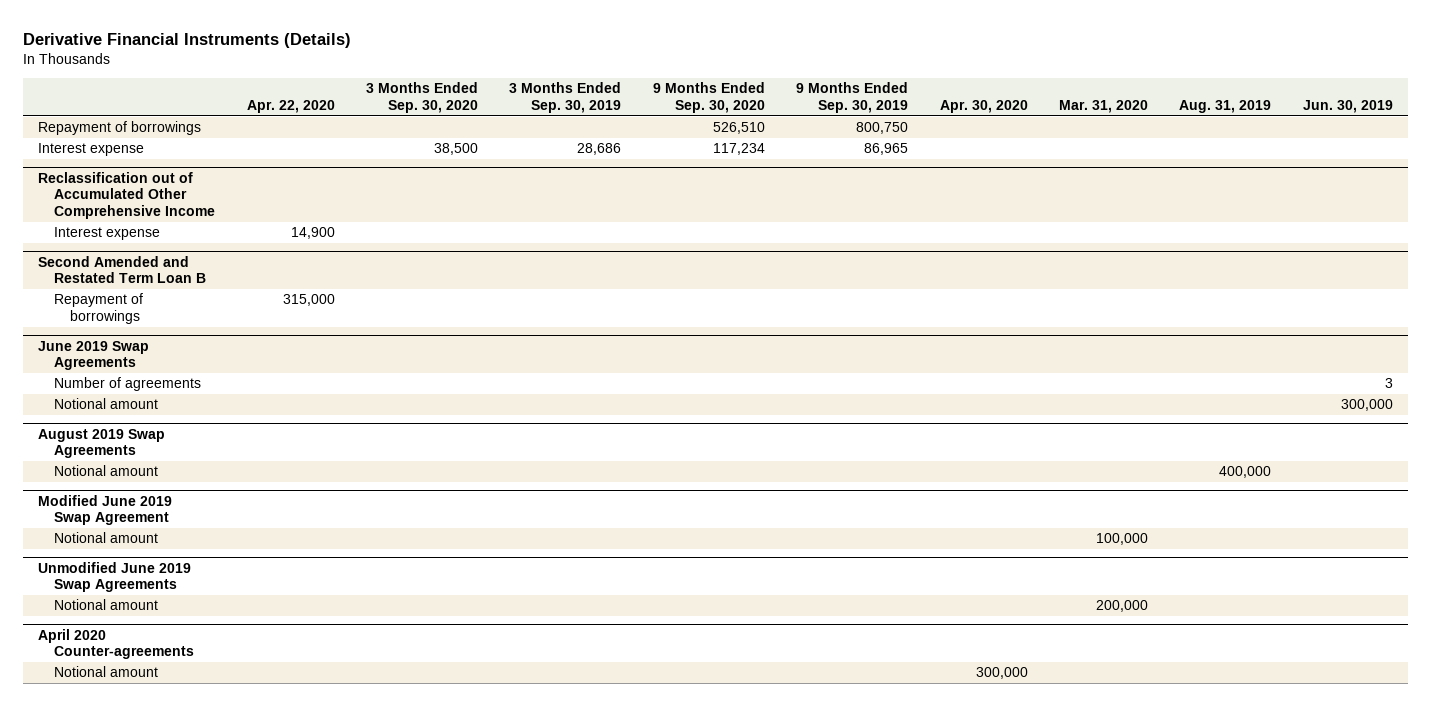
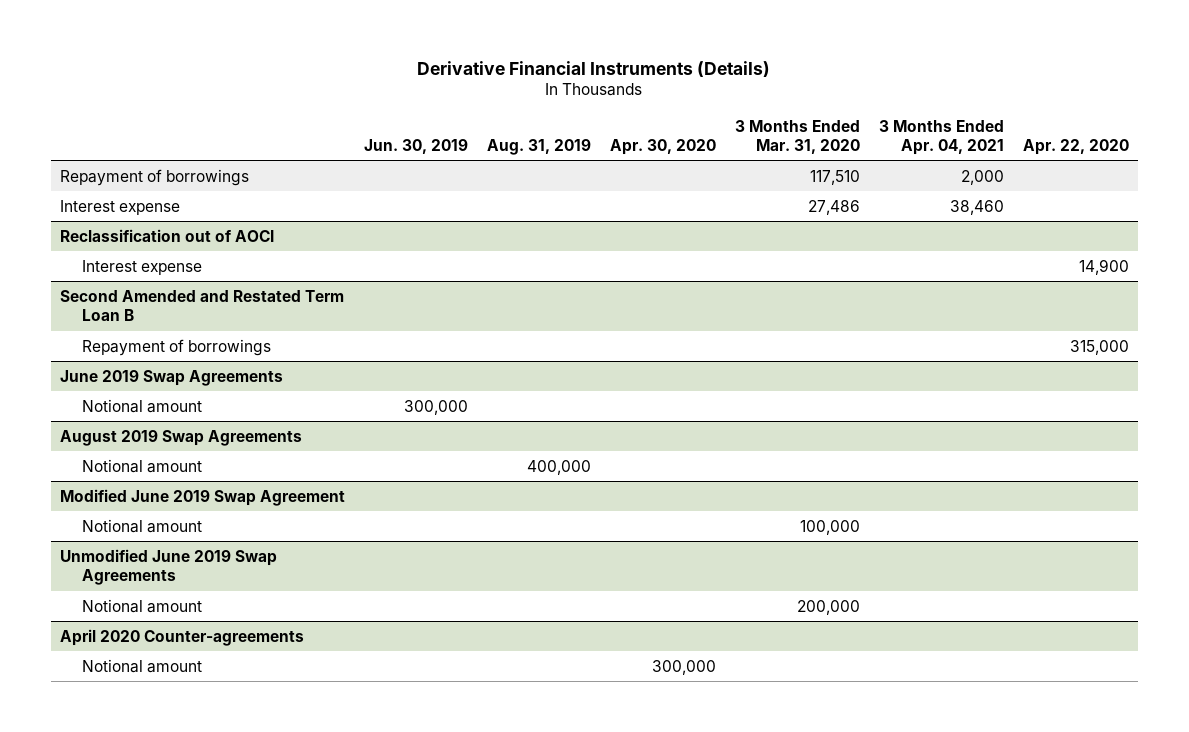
- | Apr. 22, 2020 | 3 Months Ended Sep. 30, 2020 | 3 Months Ended Sep. 30, 2019 | 9 Months Ended Sep. 30, 2020 | 9 Months Ended Sep. 30, 2019 | Apr. 30, 2020 | Mar. 31, 2020 | Aug. 31, 2019 | Jun. 30, 2019
+ | Jun. 30, 2019 | Aug. 31, 2019 | Apr. 30, 2020 | 3 Months Ended Mar. 31, 2020 | 3 Months Ended Apr. 04, 2021 | Apr. 22, 2020
- Reclassification out of Accumulated Other Comprehensive Income
+ Reclassification out of AOCI
@ June 2019 Swap Agreements
- Number of agreements | | | | | | | | | 3

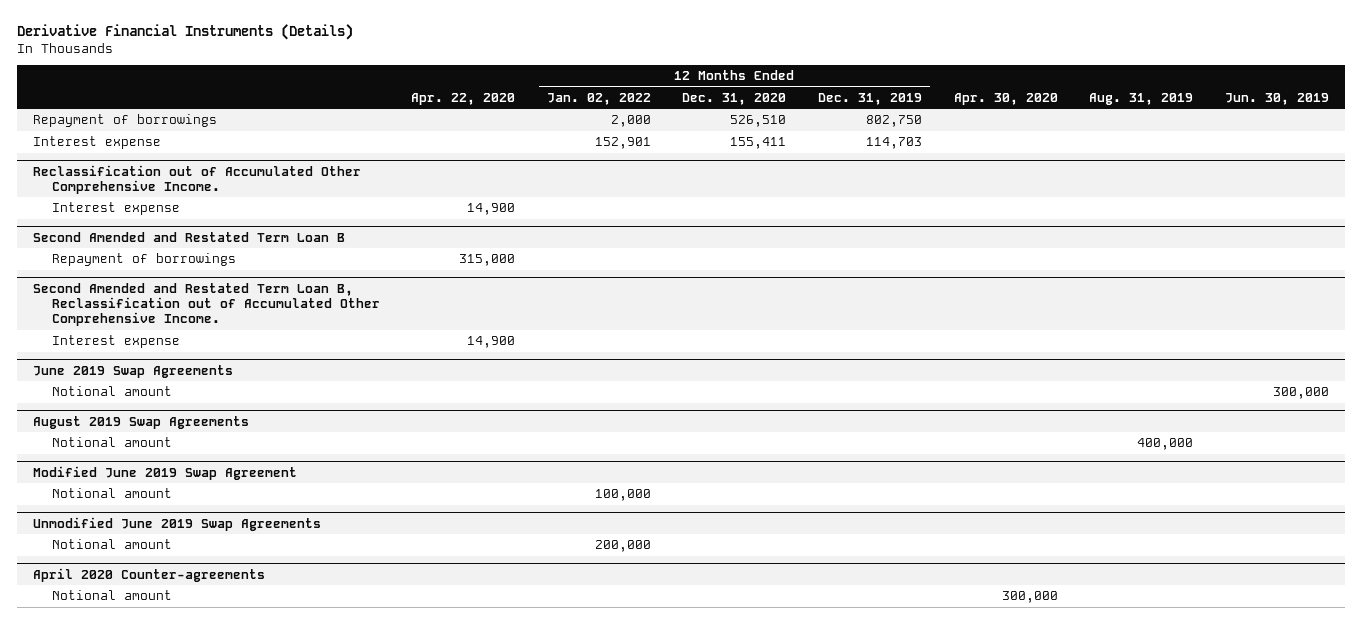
- | Jun. 30, 2019 | Aug. 31, 2019 | Apr. 30, 2020 | 3 Months Ended Mar. 31, 2020 | 3 Months Ended Apr. 04, 2021 | Apr. 22, 2020
+ | Apr. 22, 2020 | 12 Months Ended Jan. 02, 2022 | 12 Months Ended Dec. 31, 2020 | 12 Months Ended Dec. 31, 2019 | Apr. 30, 2020 | Aug. 31, 2019 | Jun. 30, 2019
- Reclassification out of AOCI
+ Reclassification out of Accumulated Other Comprehensive Income.
+ Second Amended and Restated Term Loan B, Reclassification out of Accumulated Other Comprehensive Income.
+ Interest expense | 14,900 | | | | | |

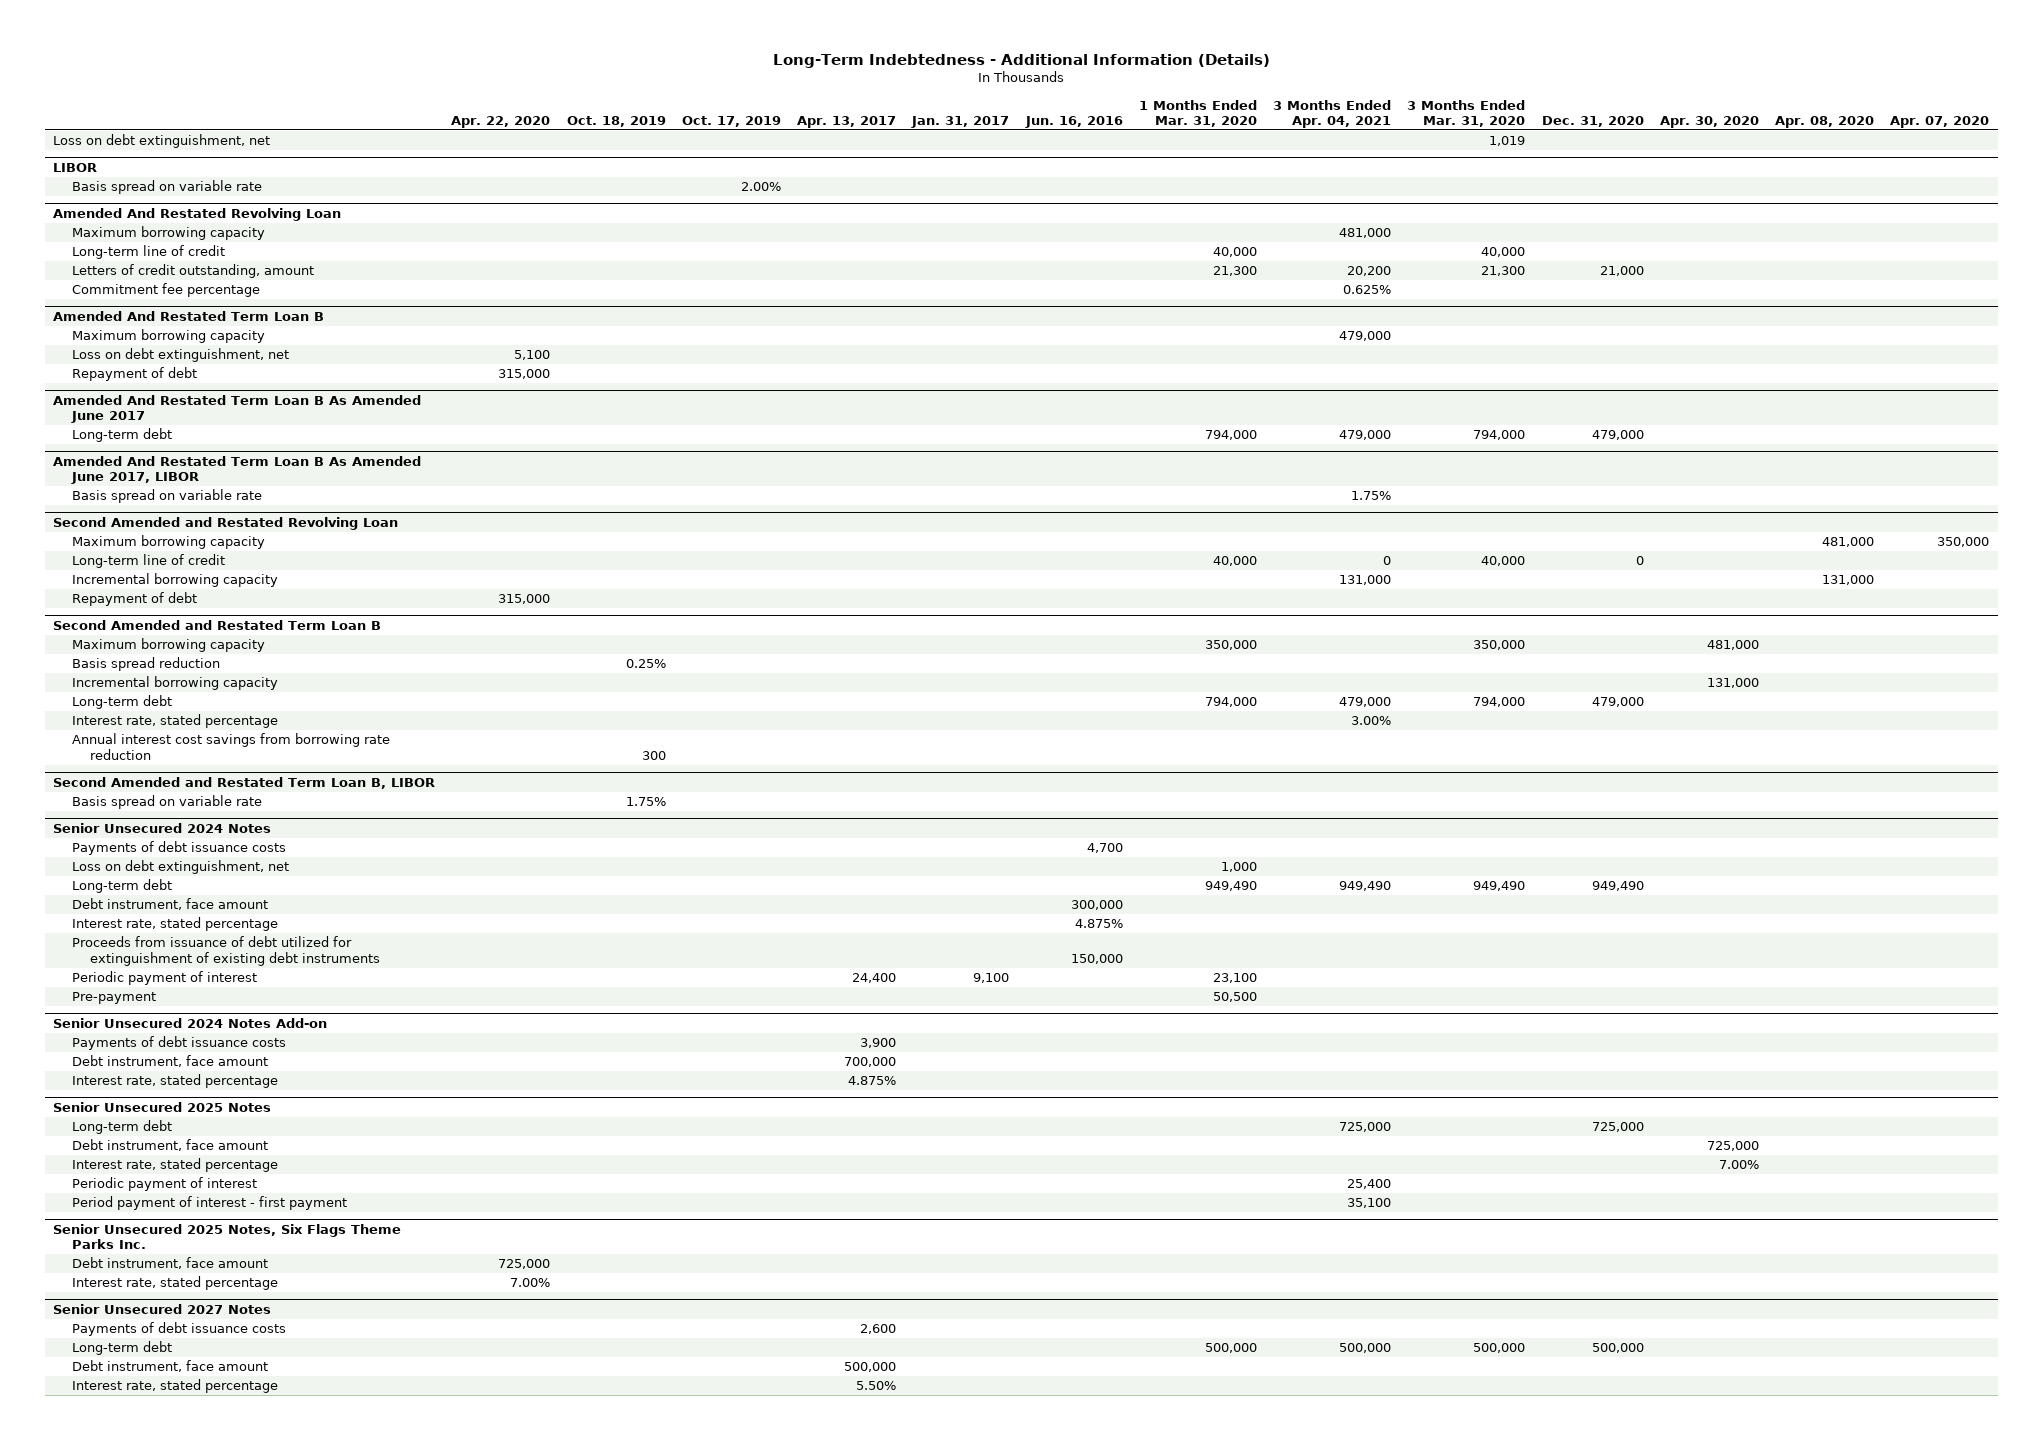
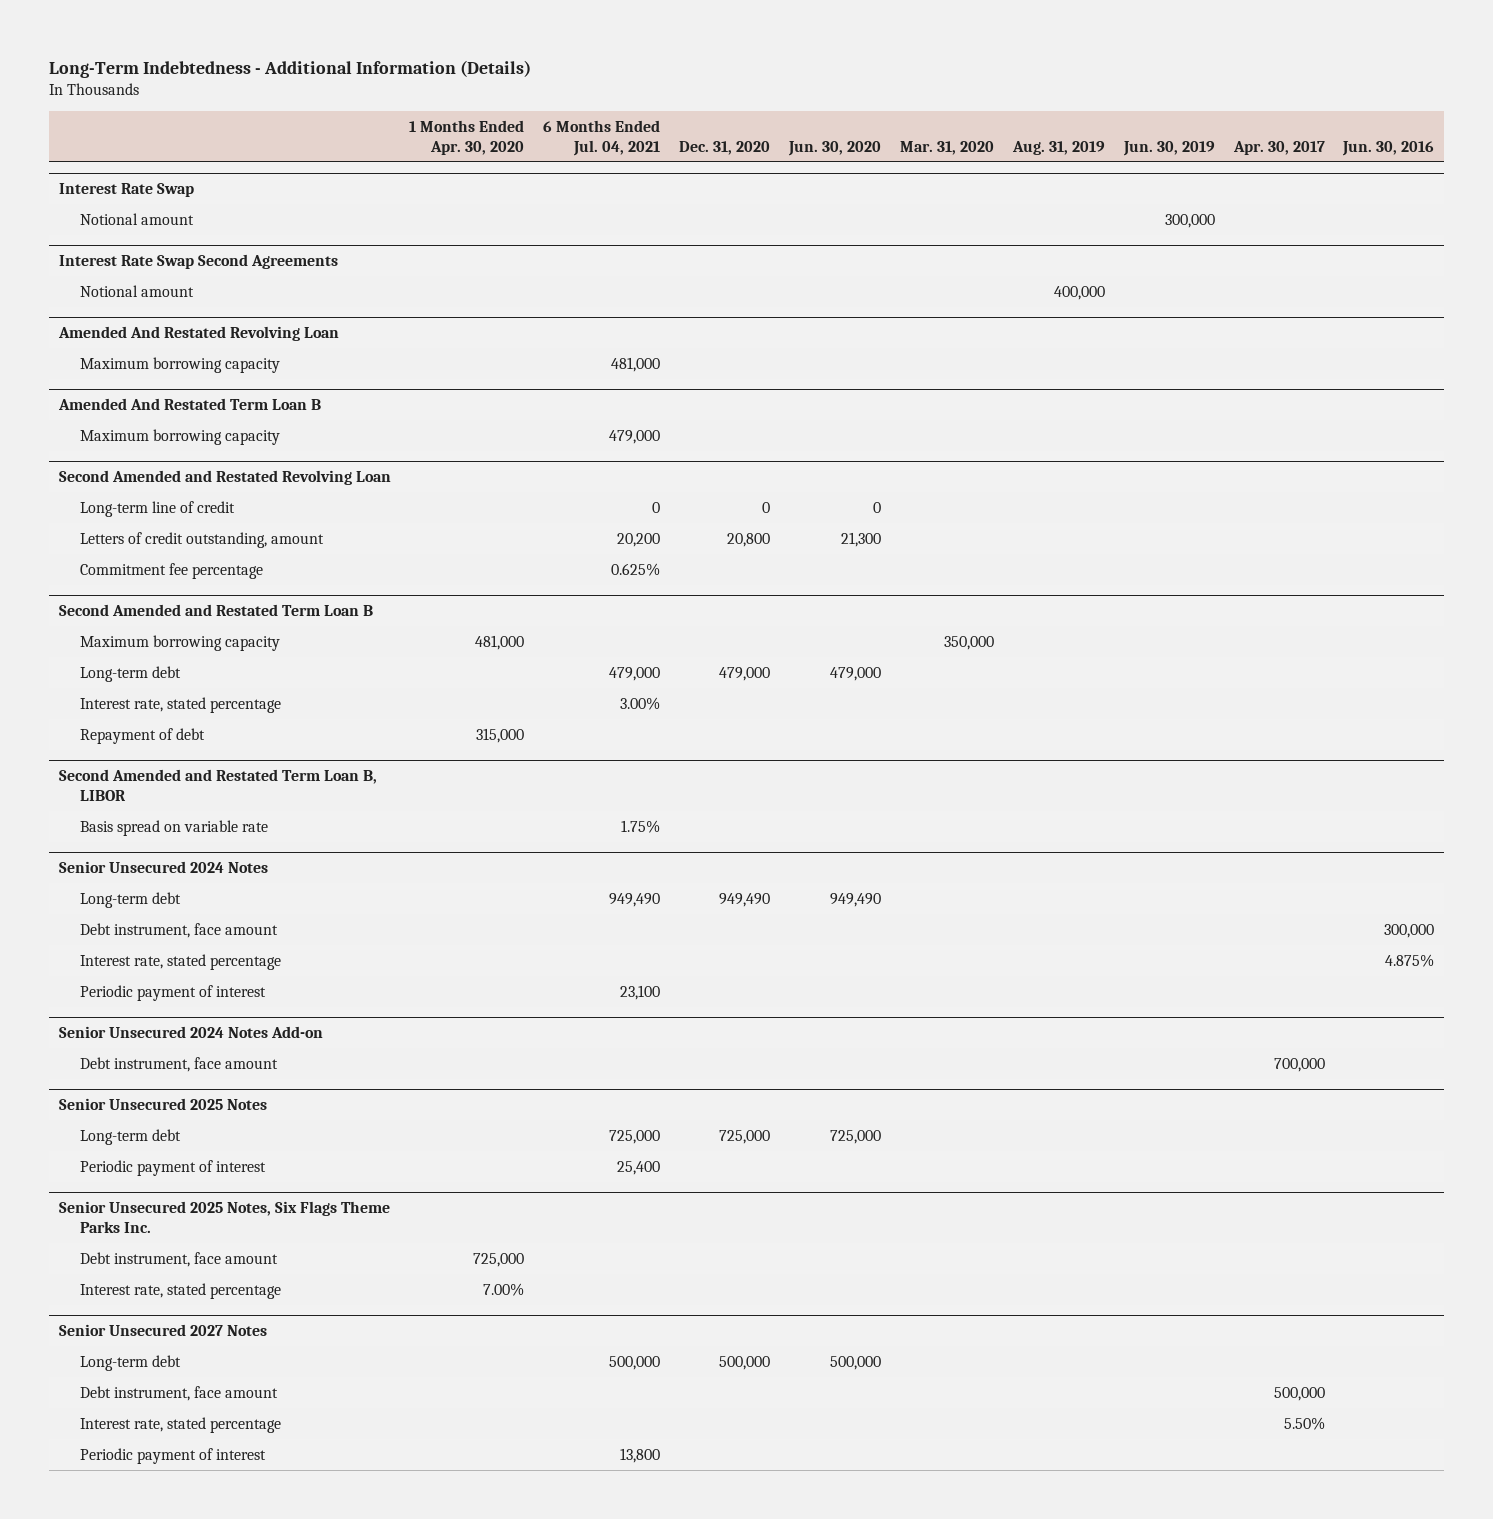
- | Apr. 22, 2020 | Oct. 18, 2019 | Oct. 17, 2019 | Apr. 13, 2017 | Jan. 31, 2017 | Jun. 16, 2016 | 1 Months Ended Mar. 31, 2020 | 3 Months Ended Apr. 04, 2021 | 3 Months Ended Mar. 31, 2020 | Dec. 31, 2020 | Apr. 30, 2020 | Apr. 08, 2020 | Apr. 07, 2020
+ | 1 Months Ended Apr. 30, 2020 | 6 Months Ended Jul. 04, 2021 | Dec. 31, 2020 | Jun. 30, 2020 | Mar. 31, 2020 | Aug. 31, 2019 | Jun. 30, 2019 | Apr. 30, 2017 | Jun. 30, 2016
- Loss on debt extinguishment, net | | | | | | | | | 1,019 | | | |
- LIBOR
- Basis spread on variable rate | | | 2.00% | | | | | | | | | |
+ Interest Rate Swap
+ Notional amount | | | | | | | 300,000 | |
+ Interest Rate Swap Second Agreements
+ Notional amount | | | | | | 400,000 | | |
@ Amended And Restated Revolving Loan
- Long-term line of credit | | | | | | | 40,000 | | 40,000 | | | |
- Letters of credit outstanding, amount | | | | | | | 21,300 | 20,200 | 21,300 | 21,000 | | |
- Commitment fee percentage | | | | | | | | 0.625% | | | | |
@ Amended And Restated Term Loan B
- Loss on debt extinguishment, net | 5,100 | | | | | | | | | | | |
- Repayment of debt | 315,000 | | | | | | | | | | | |
- Amended And Restated Term Loan B As Amended June 2017
- Long-term debt | | | | | | | 794,000 | 479,000 | 794,000 | 479,000 | | |
- Amended And Restated Term Loan B As Amended June 2017, LIBOR
- Basis spread on variable rate | | | | | | | | 1.75% | | | | |
@ Second Amended and Restated Revolving Loan
- Maximum borrowing capacity | | | | | | | | | | | | 481,000 | 350,000
- Incremental borrowing capacity | | | | | | | | 131,000 | | | | 131,000 |
- Repayment of debt | 315,000 | | | | | | | | | | | |
+ Letters of credit outstanding, amount | | 20,200 | 20,800 | 21,300 | | | | |
+ Commitment fee percentage | | 0.625% | | | | | | |
@ Second Amended and Restated Term Loan B
- Basis spread reduction | | 0.25% | | | | | | | | | | |
- Incremental borrowing capacity | | | | | | | | | | | 131,000 | |
- Annual interest cost savings from borrowing rate reduction | | 300 | | | | | | | | | | |
+ Repayment of debt | 315,000 | | | | | | | |
@ Senior Unsecured 2024 Notes
- Payments of debt issuance costs | | | | | | 4,700 | | | | | | |
- Loss on debt extinguishment, net | | | | | | | 1,000 | | | | | |
- Proceeds from issuance of debt utilized for extinguishment of existing debt instruments | | | | | | 150,000 | | | | | | |
- Pre-payment | | | | | | | 50,500 | | | | | |
@ Senior Unsecured 2024 Notes Add-on
- Payments of debt issuance costs | | | | 3,900 | | | | | | | | |
- Interest rate, stated percentage | | | | 4.875% | | | | | | | | |
@ Senior Unsecured 2025 Notes
- Debt instrument, face amount | | | | | | | | | | | 725,000 | |
- Interest rate, stated percentage | | | | | | | | | | | 7.00% | |
- Period payment of interest - first payment | | | | | | | | 35,100 | | | | |
@ Senior Unsecured 2027 Notes
- Payments of debt issuance costs | | | | 2,600 | | | | | | | | |
+ Periodic payment of interest | | 13,800 | | | | | | |

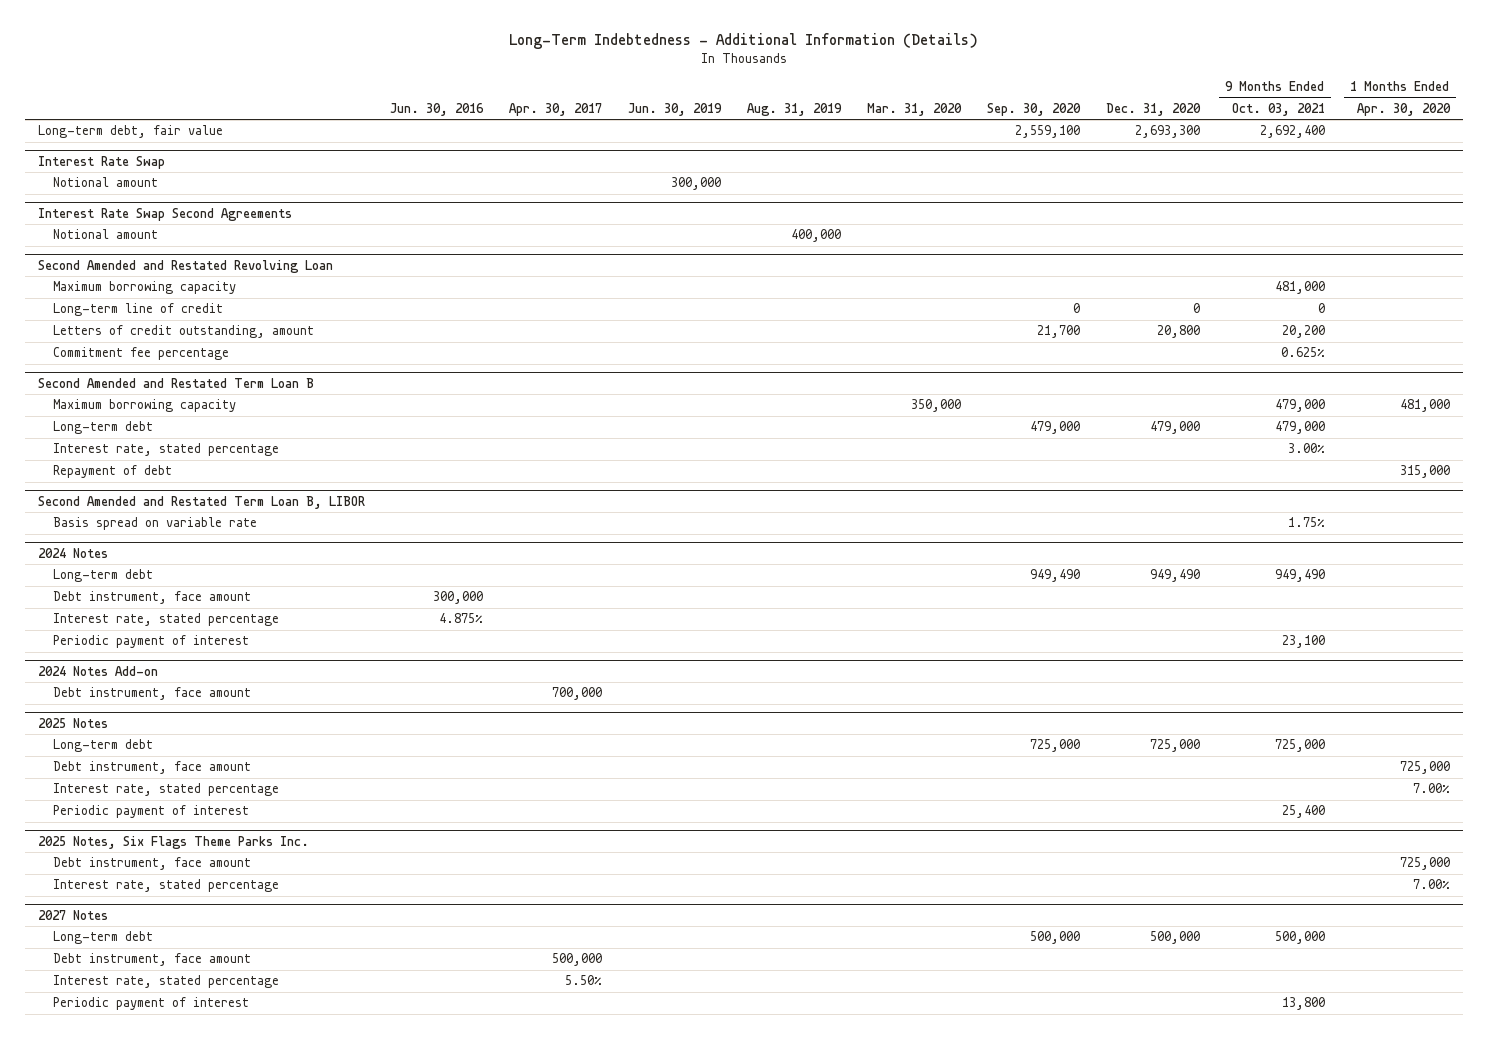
- | 1 Months Ended Apr. 30, 2020 | 6 Months Ended Jul. 04, 2021 | Dec. 31, 2020 | Jun. 30, 2020 | Mar. 31, 2020 | Aug. 31, 2019 | Jun. 30, 2019 | Apr. 30, 2017 | Jun. 30, 2016
+ | Jun. 30, 2016 | Apr. 30, 2017 | Jun. 30, 2019 | Aug. 31, 2019 | Mar. 31, 2020 | Sep. 30, 2020 | Dec. 31, 2020 | 9 Months Ended Oct. 03, 2021 | 1 Months Ended Apr. 30, 2020
+ Long-term debt, fair value | | | | | | 2,559,100 | 2,693,300 | 2,692,400 |
- Amended And Restated Revolving Loan
- Maximum borrowing capacity | | 481,000 | | | | | | |
- Amended And Restated Term Loan B
- Maximum borrowing capacity | | 479,000 | | | | | | |
@ Second Amended and Restated Revolving Loan
+ Maximum borrowing capacity | | | | | | | | 481,000 |
- Senior Unsecured 2024 Notes
+ 2024 Notes
- Senior Unsecured 2024 Notes Add-on
+ 2024 Notes Add-on
- Senior Unsecured 2025 Notes
+ 2025 Notes
+ Debt instrument, face amount | | | | | | | | | 725,000
+ Interest rate, stated percentage | | | | | | | | | 7.00%
- Senior Unsecured 2025 Notes, Six Flags Theme Parks Inc.
+ 2025 Notes, Six Flags Theme Parks Inc.
- Senior Unsecured 2027 Notes
+ 2027 Notes

